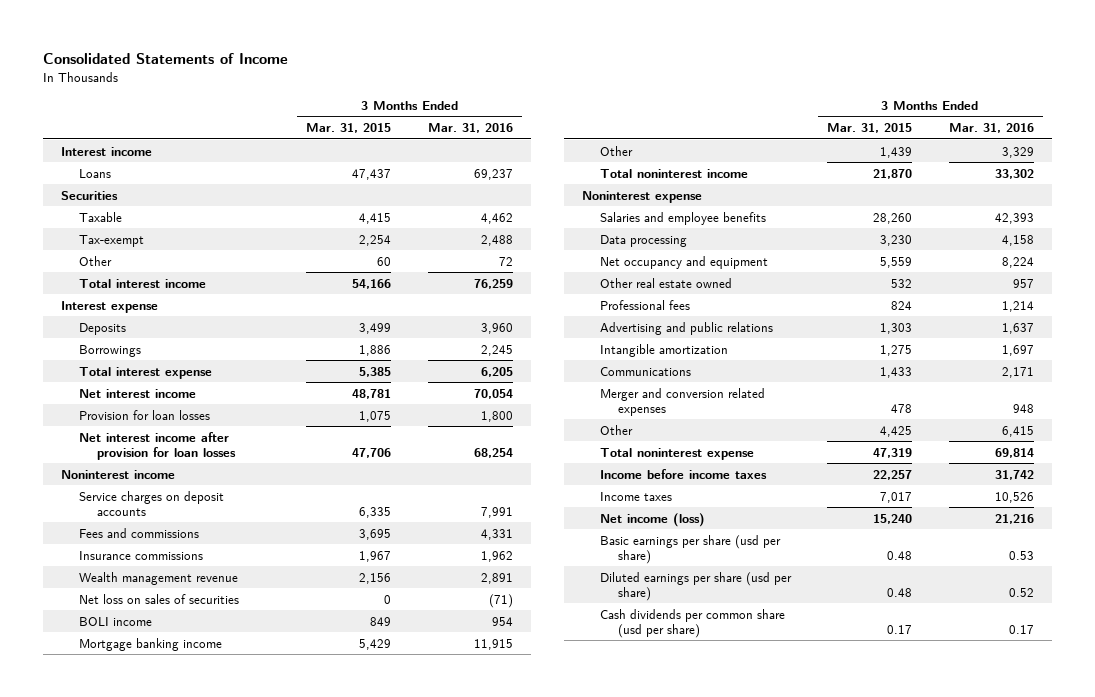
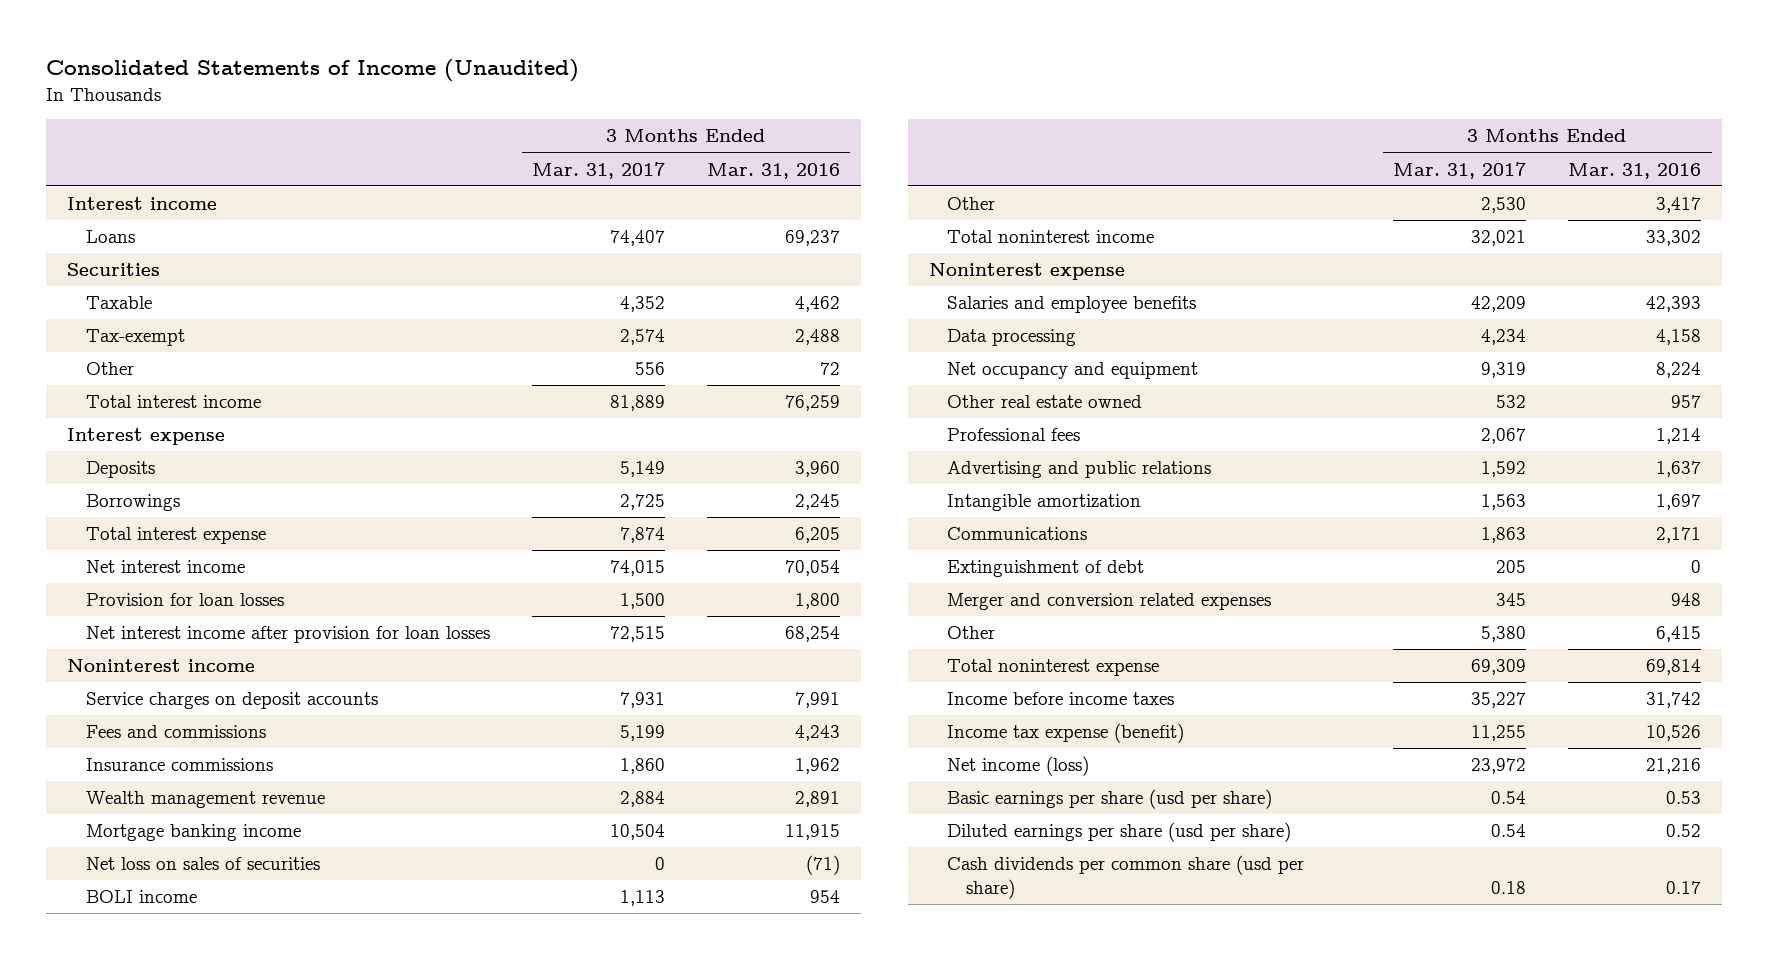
- Consolidated Statements of Income
+ Consolidated Statements of Income (Unaudited)
- | 3 Months Ended Mar. 31, 2015 | 3 Months Ended Mar. 31, 2016
+ | 3 Months Ended Mar. 31, 2017 | 3 Months Ended Mar. 31, 2016
- Fees and commissions | 3,695 | 4,331
+ Fees and commissions | 5,199 | 4,243
moved up: Mortgage banking income | 10,504 | 11,915
- Other | 1,439 | 3,329
+ Other | 2,530 | 3,417
+ Extinguishment of debt | 205 | 0
- Income taxes | 7,017 | 10,526
+ Income tax expense (benefit) | 11,255 | 10,526

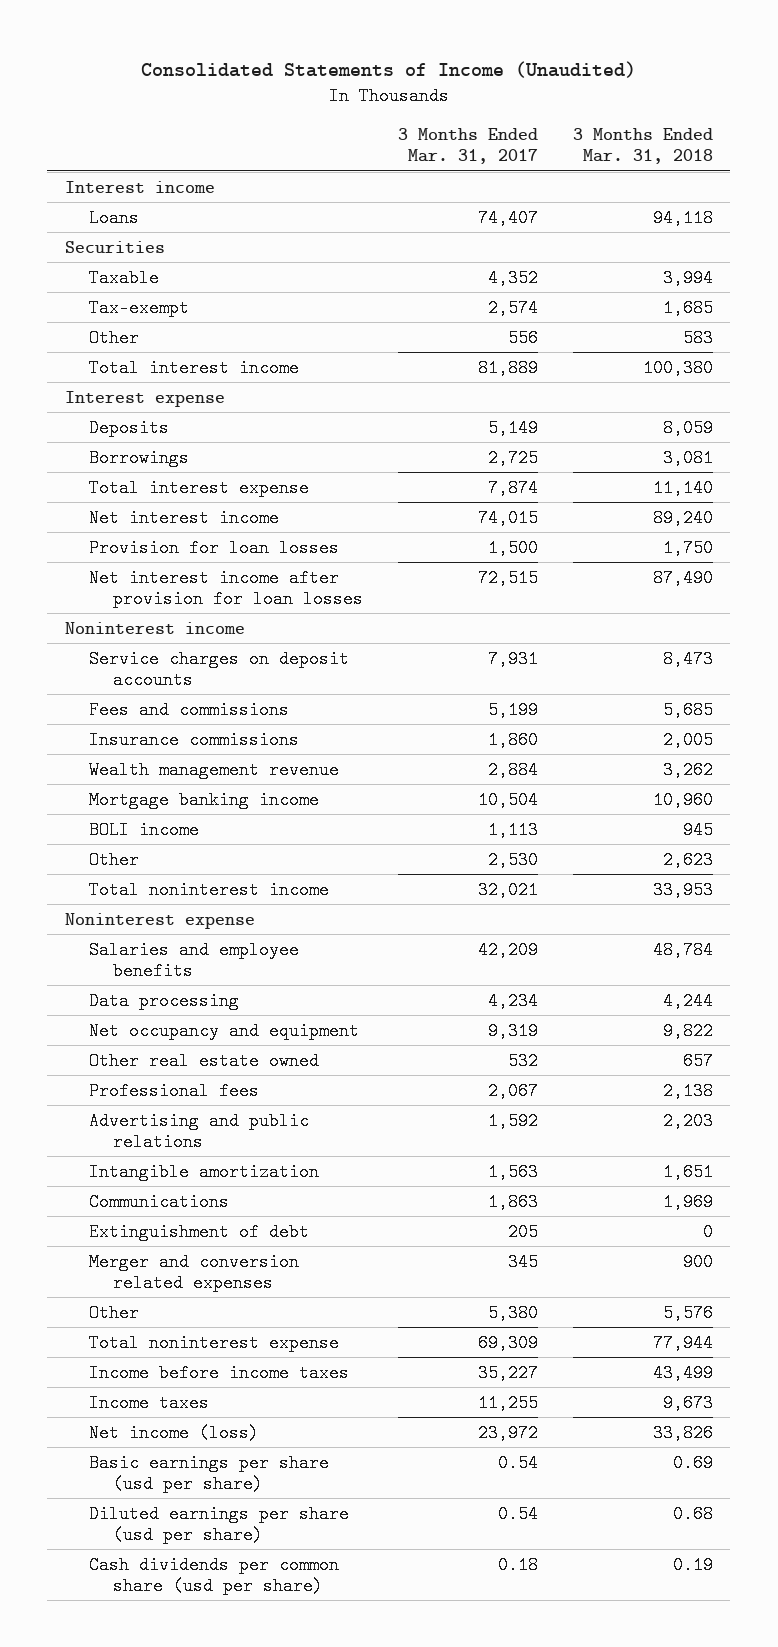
- | 3 Months Ended Mar. 31, 2017 | 3 Months Ended Mar. 31, 2016
+ | 3 Months Ended Mar. 31, 2017 | 3 Months Ended Mar. 31, 2018
- Net loss on sales of securities | 0 | (71)
- Income tax expense (benefit) | 11,255 | 10,526
+ Income taxes | 11,255 | 9,673

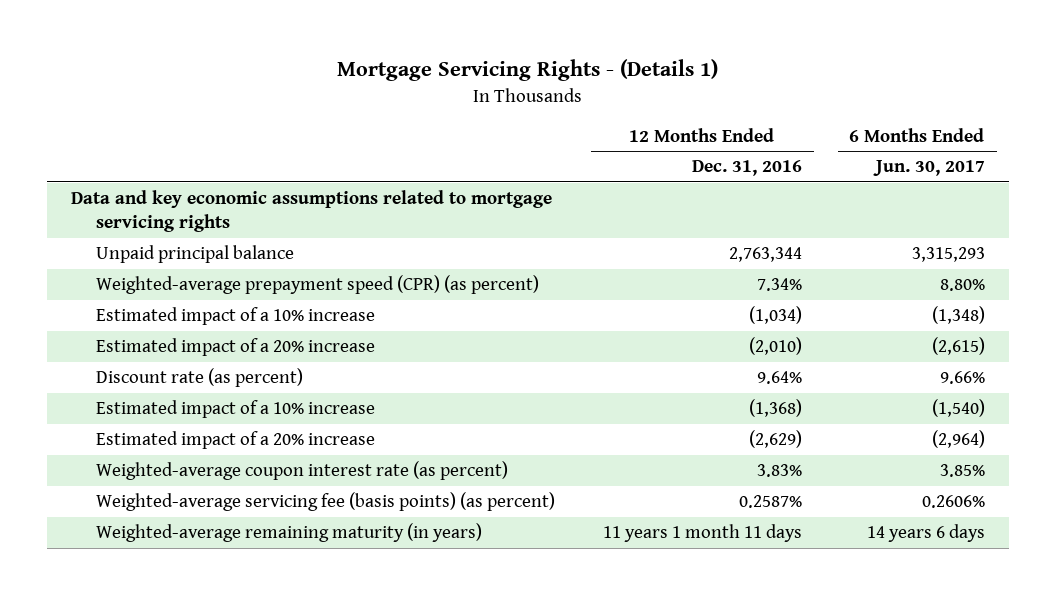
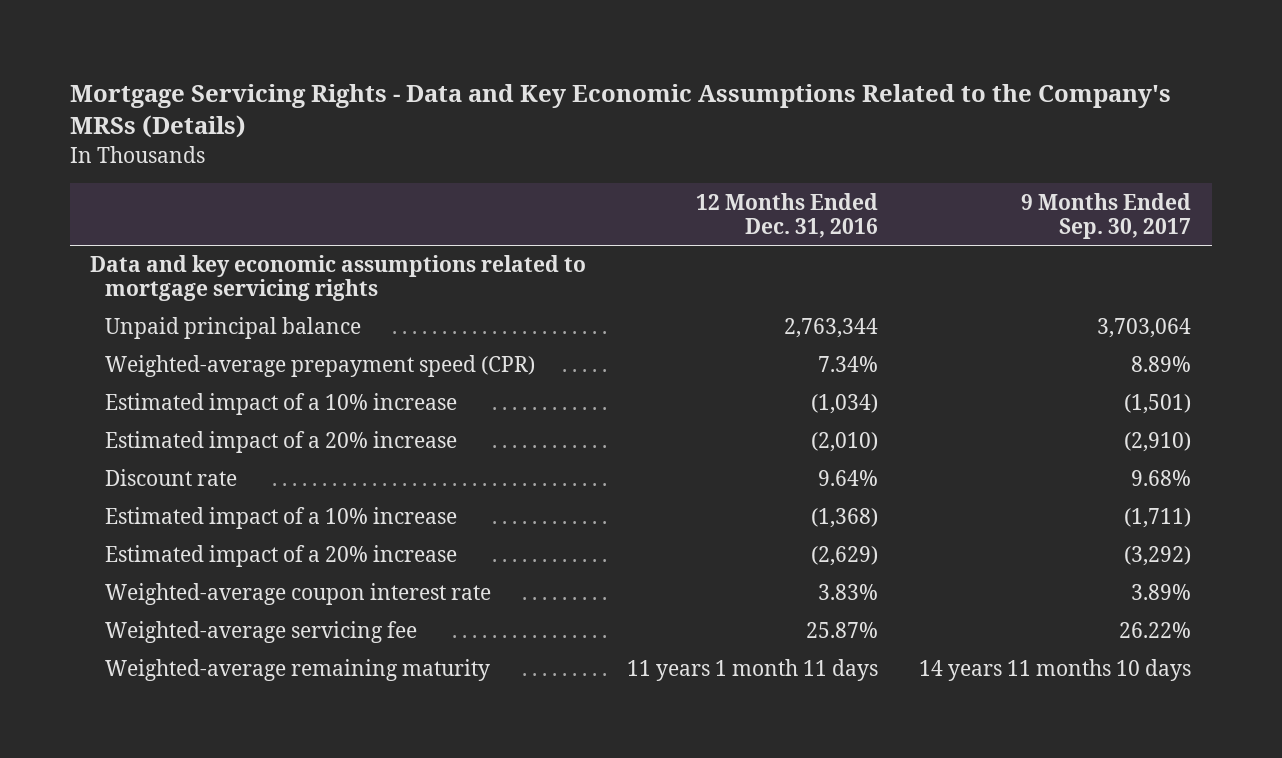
- Mortgage Servicing Rights - (Details 1)
+ Mortgage Servicing Rights - Data and Key Economic Assumptions Related to the Company's MRSs (Details)
- | 12 Months Ended Dec. 31, 2016 | 6 Months Ended Jun. 30, 2017
+ | 12 Months Ended Dec. 31, 2016 | 9 Months Ended Sep. 30, 2017
- Weighted-average prepayment speed (CPR) (as percent) | 7.34% | 8.80%
+ Weighted-average prepayment speed (CPR) | 7.34% | 8.89%
- Discount rate (as percent) | 9.64% | 9.66%
+ Discount rate | 9.64% | 9.68%
- Weighted-average coupon interest rate (as percent) | 3.83% | 3.85%
- Weighted-average servicing fee (basis points) (as percent) | 0.2587% | 0.2606%
- Weighted-average remaining maturity (in years) | 11 years 1 month 11 days | 14 years 6 days
+ Weighted-average coupon interest rate | 3.83% | 3.89%
+ Weighted-average servicing fee | 25.87% | 26.22%
+ Weighted-average remaining maturity | 11 years 1 month 11 days | 14 years 11 months 10 days

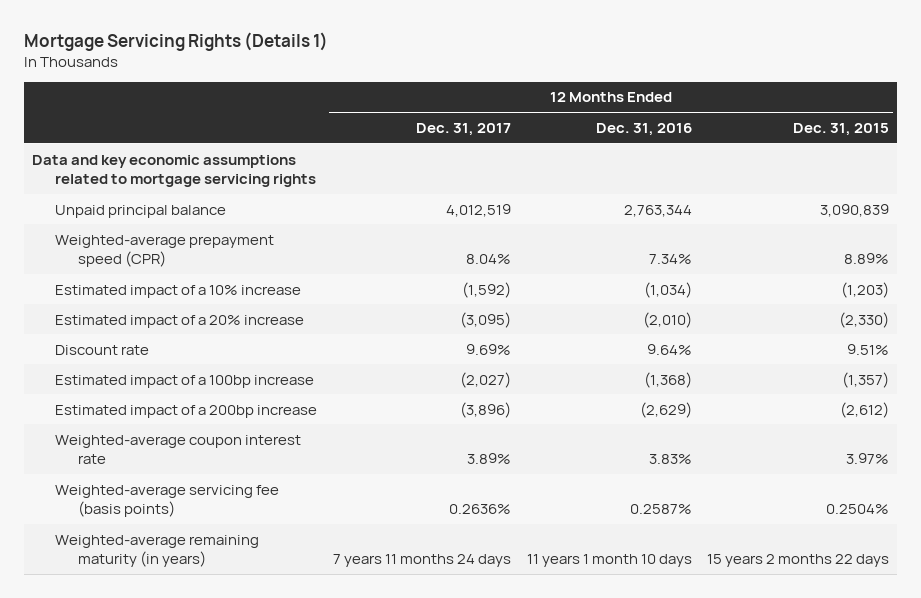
- Mortgage Servicing Rights - Data and Key Economic Assumptions Related to the Company's MRSs (Details)
+ Mortgage Servicing Rights (Details 1)
- | 12 Months Ended Dec. 31, 2016 | 9 Months Ended Sep. 30, 2017
+ | 12 Months Ended Dec. 31, 2017 | 12 Months Ended Dec. 31, 2016 | 12 Months Ended Dec. 31, 2015
- Estimated impact of a 10% increase | (1,368) | (1,711)
- Estimated impact of a 20% increase | (2,629) | (3,292)
+ Estimated impact of a 100bp increase | (2,027) | (1,368) | (1,357)
+ Estimated impact of a 200bp increase | (3,896) | (2,629) | (2,612)
- Weighted-average servicing fee | 25.87% | 26.22%
- Weighted-average remaining maturity | 11 years 1 month 11 days | 14 years 11 months 10 days
+ Weighted-average servicing fee (basis points) | 0.2636% | 0.2587% | 0.2504%
+ Weighted-average remaining maturity (in years) | 7 years 11 months 24 days | 11 years 1 month 10 days | 15 years 2 months 22 days

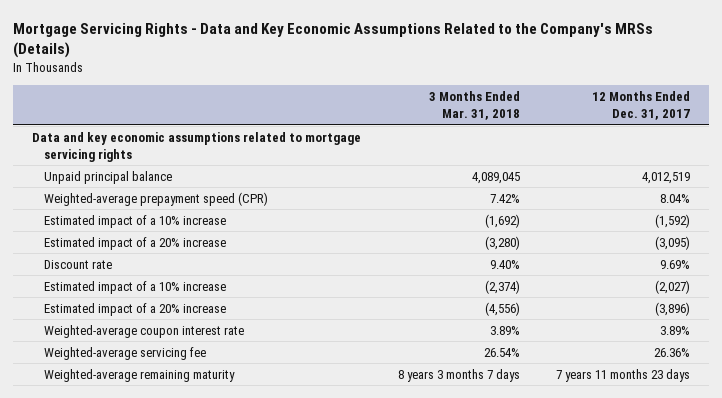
- Mortgage Servicing Rights (Details 1)
+ Mortgage Servicing Rights - Data and Key Economic Assumptions Related to the Company's MRSs (Details)
- | 12 Months Ended Dec. 31, 2017 | 12 Months Ended Dec. 31, 2016 | 12 Months Ended Dec. 31, 2015
+ | 3 Months Ended Mar. 31, 2018 | 12 Months Ended Dec. 31, 2017
- Estimated impact of a 100bp increase | (2,027) | (1,368) | (1,357)
- Estimated impact of a 200bp increase | (3,896) | (2,629) | (2,612)
+ Estimated impact of a 10% increase | (2,374) | (2,027)
+ Estimated impact of a 20% increase | (4,556) | (3,896)
- Weighted-average servicing fee (basis points) | 0.2636% | 0.2587% | 0.2504%
- Weighted-average remaining maturity (in years) | 7 years 11 months 24 days | 11 years 1 month 10 days | 15 years 2 months 22 days
+ Weighted-average servicing fee | 26.54% | 26.36%
+ Weighted-average remaining maturity | 8 years 3 months 7 days | 7 years 11 months 23 days

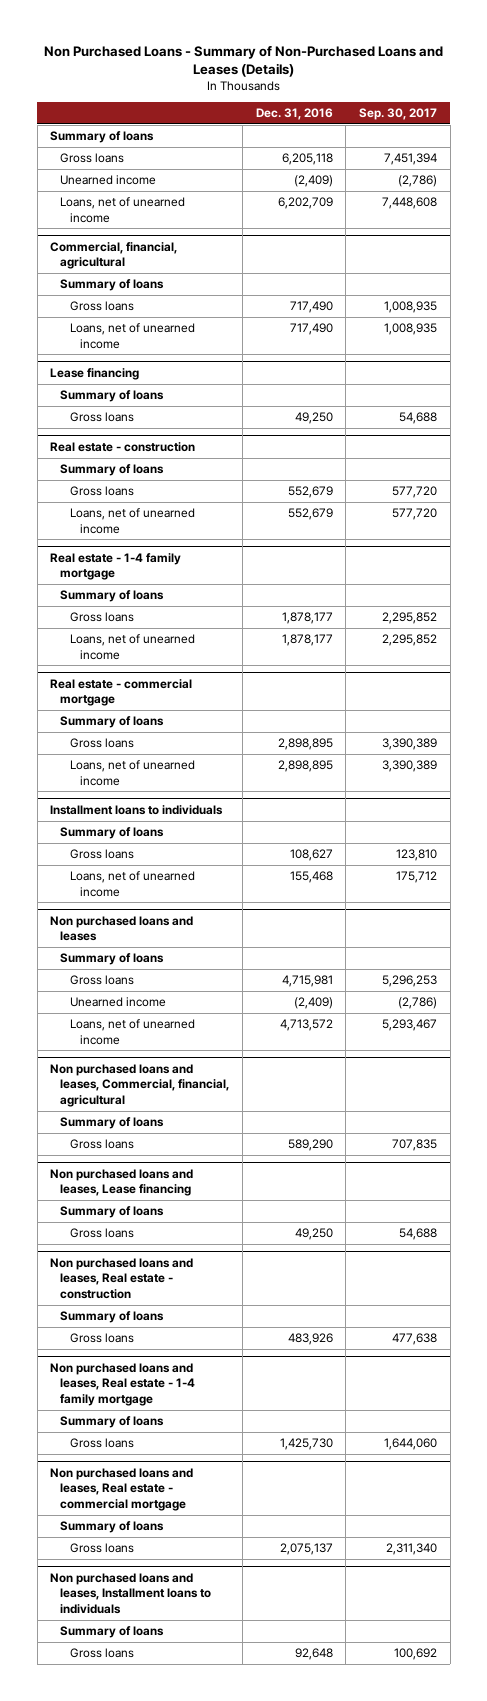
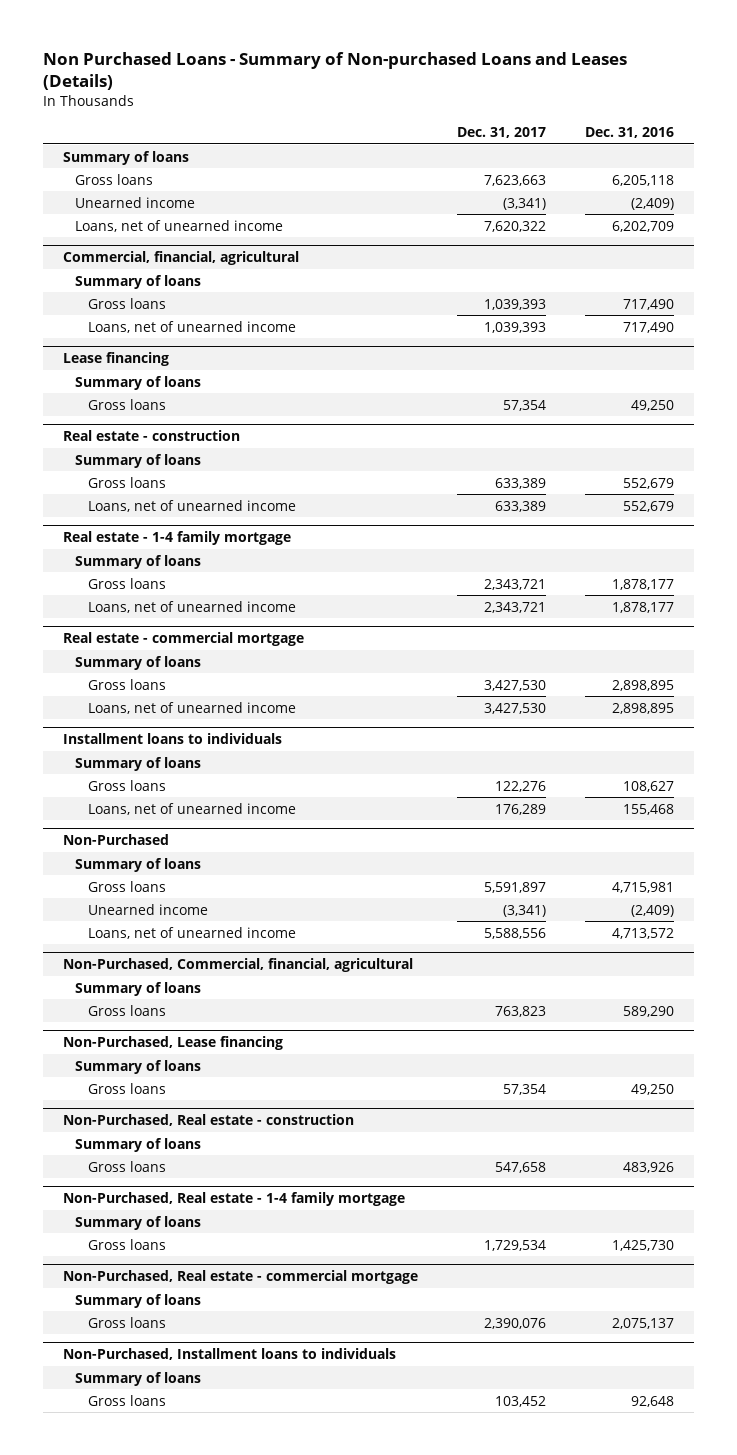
- Non Purchased Loans - Summary of Non-Purchased Loans and Leases (Details)
+ Non Purchased Loans - Summary of Non-purchased Loans and Leases (Details)
- | Dec. 31, 2016 | Sep. 30, 2017
+ | Dec. 31, 2017 | Dec. 31, 2016
- Non purchased loans and leases
+ Non-Purchased
- Non purchased loans and leases, Commercial, financial, agricultural
+ Non-Purchased, Commercial, financial, agricultural
- Non purchased loans and leases, Lease financing
+ Non-Purchased, Lease financing
- Non purchased loans and leases, Real estate - construction
+ Non-Purchased, Real estate - construction
- Non purchased loans and leases, Real estate - 1-4 family mortgage
+ Non-Purchased, Real estate - 1-4 family mortgage
- Non purchased loans and leases, Real estate - commercial mortgage
+ Non-Purchased, Real estate - commercial mortgage
- Non purchased loans and leases, Installment loans to individuals
+ Non-Purchased, Installment loans to individuals

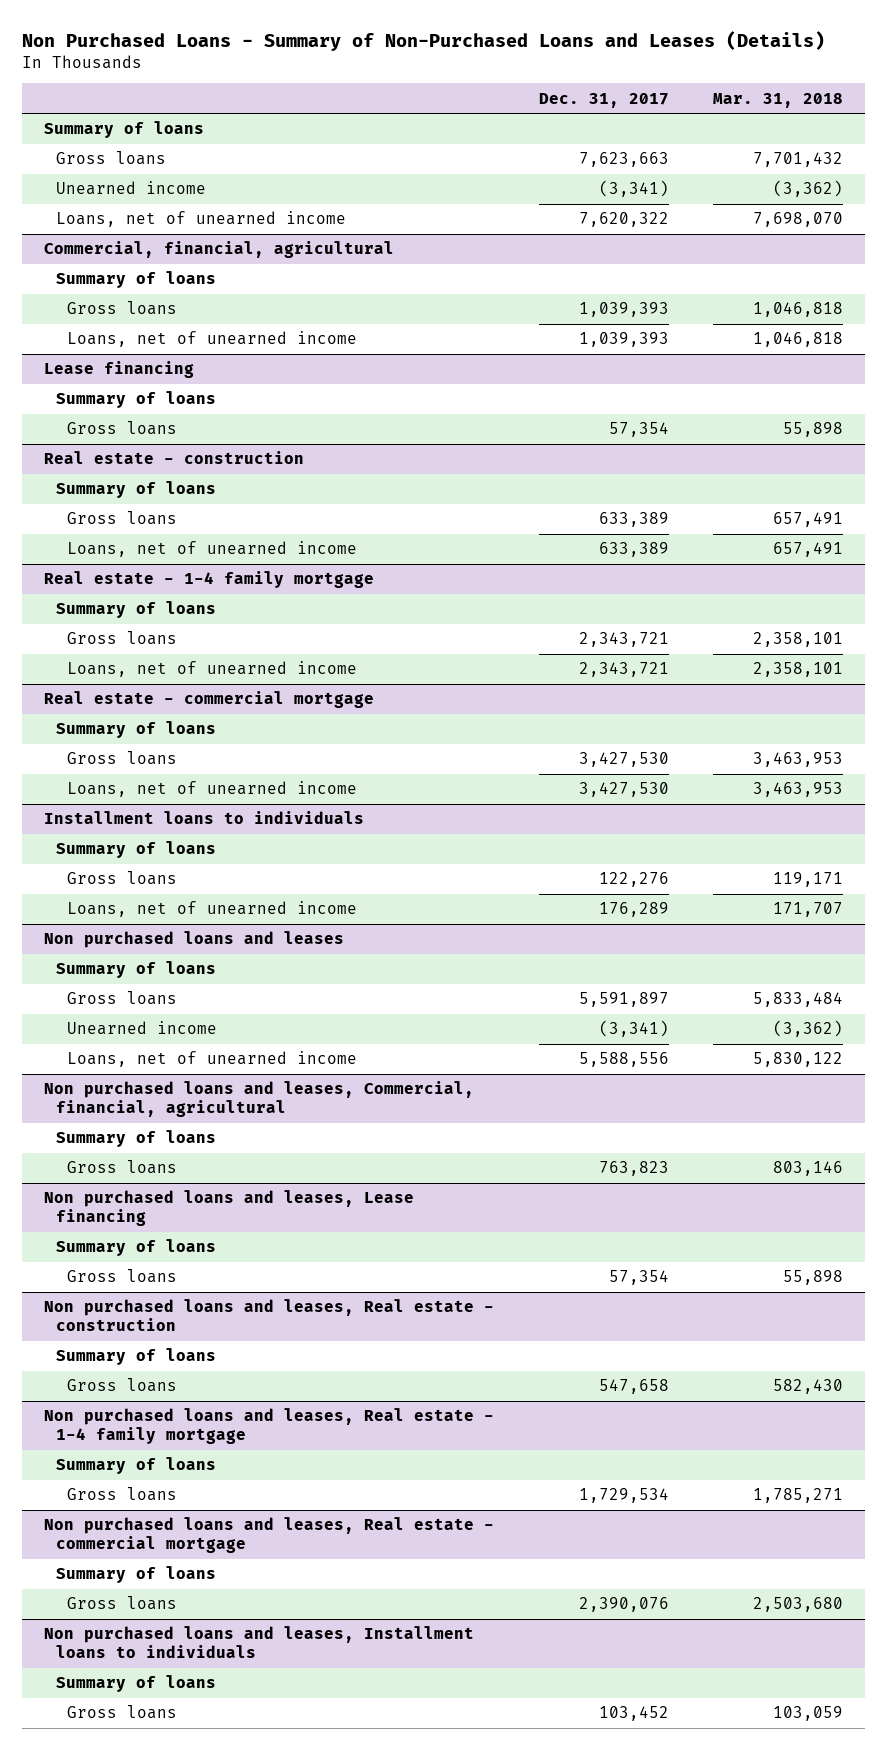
- Non Purchased Loans - Summary of Non-purchased Loans and Leases (Details)
+ Non Purchased Loans - Summary of Non-Purchased Loans and Leases (Details)
- | Dec. 31, 2017 | Dec. 31, 2016
+ | Dec. 31, 2017 | Mar. 31, 2018
- Non-Purchased
+ Non purchased loans and leases
- Non-Purchased, Commercial, financial, agricultural
+ Non purchased loans and leases, Commercial, financial, agricultural
- Non-Purchased, Lease financing
+ Non purchased loans and leases, Lease financing
- Non-Purchased, Real estate - construction
+ Non purchased loans and leases, Real estate - construction
- Non-Purchased, Real estate - 1-4 family mortgage
+ Non purchased loans and leases, Real estate - 1-4 family mortgage
- Non-Purchased, Real estate - commercial mortgage
+ Non purchased loans and leases, Real estate - commercial mortgage
- Non-Purchased, Installment loans to individuals
+ Non purchased loans and leases, Installment loans to individuals

